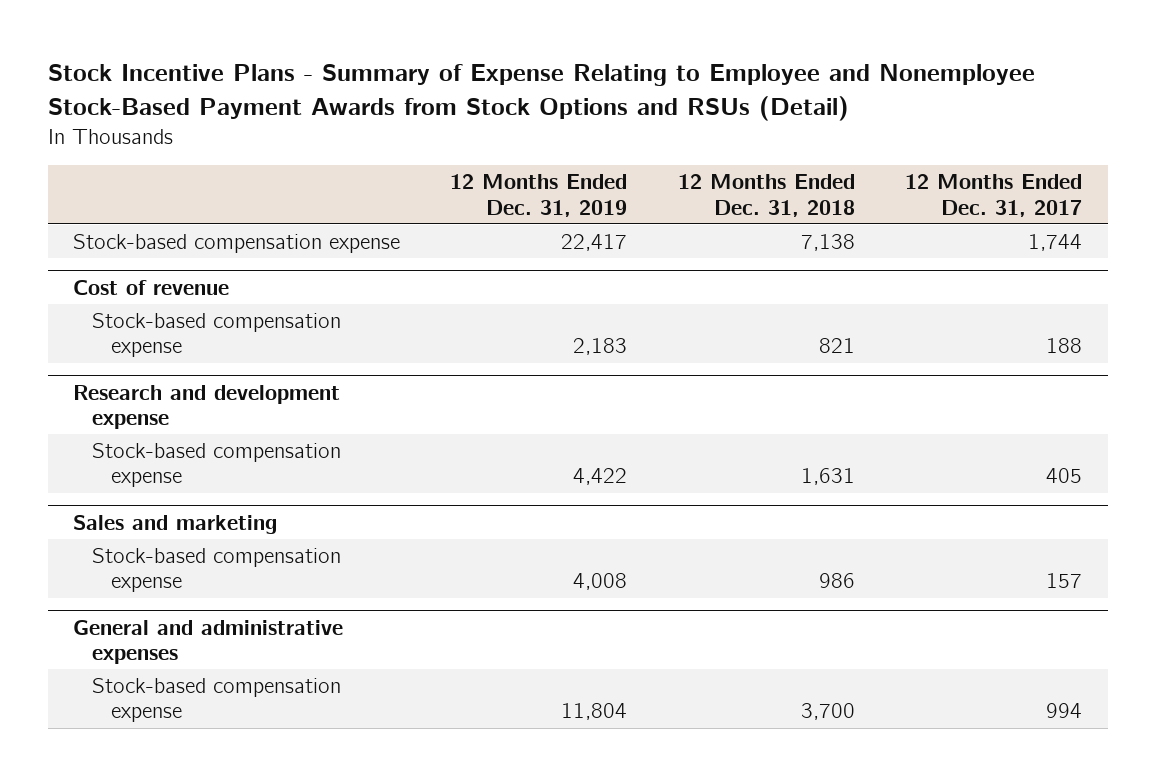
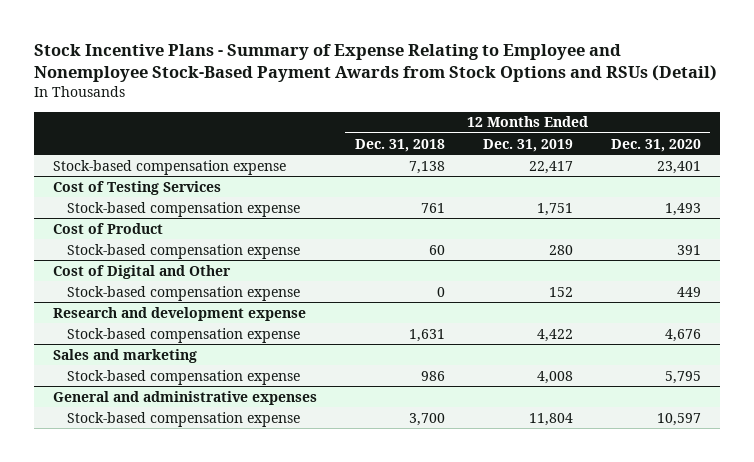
- | 12 Months Ended Dec. 31, 2019 | 12 Months Ended Dec. 31, 2018 | 12 Months Ended Dec. 31, 2017
+ | 12 Months Ended Dec. 31, 2018 | 12 Months Ended Dec. 31, 2019 | 12 Months Ended Dec. 31, 2020
- Cost of revenue
- Stock-based compensation expense | 2,183 | 821 | 188
+ Cost of Testing Services
+ Stock-based compensation expense | 761 | 1,751 | 1,493
+ Cost of Product
+ Stock-based compensation expense | 60 | 280 | 391
+ Cost of Digital and Other
+ Stock-based compensation expense | 0 | 152 | 449

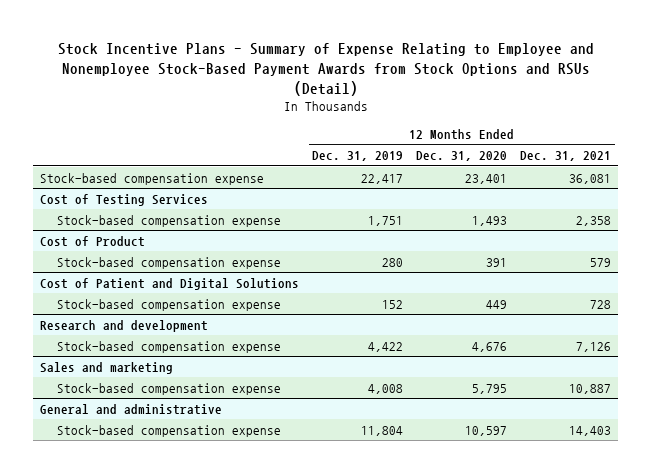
- | 12 Months Ended Dec. 31, 2018 | 12 Months Ended Dec. 31, 2019 | 12 Months Ended Dec. 31, 2020
+ | 12 Months Ended Dec. 31, 2019 | 12 Months Ended Dec. 31, 2020 | 12 Months Ended Dec. 31, 2021
- Cost of Digital and Other
+ Cost of Patient and Digital Solutions
- Research and development expense
+ Research and development
- General and administrative expenses
+ General and administrative

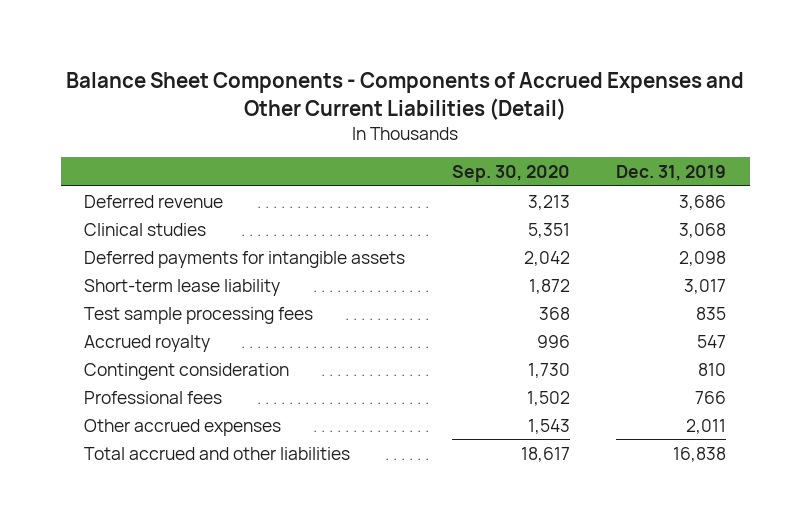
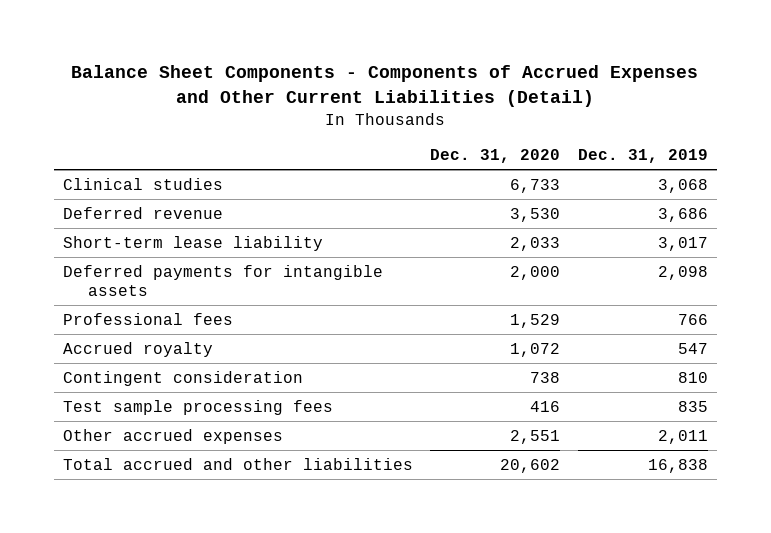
- | Sep. 30, 2020 | Dec. 31, 2019
+ | Dec. 31, 2020 | Dec. 31, 2019
moved down: Deferred revenue | 3,530 | 3,686
moved down: Deferred payments for intangible assets | 2,000 | 2,098
moved up: Professional fees | 1,529 | 766
moved down: Test sample processing fees | 416 | 835

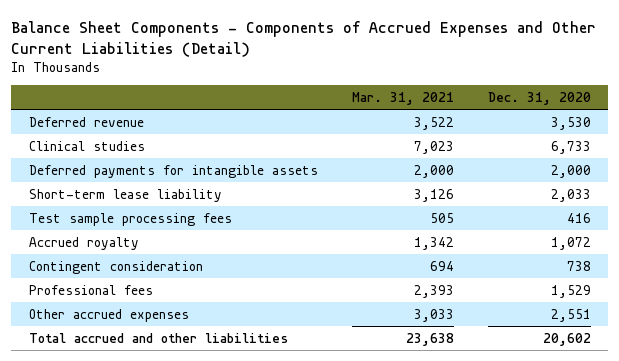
- | Dec. 31, 2020 | Dec. 31, 2019
+ | Mar. 31, 2021 | Dec. 31, 2020
moved down: Clinical studies | 7,023 | 6,733
moved down: Short-term lease liability | 3,126 | 2,033
moved up: Test sample processing fees | 505 | 416
moved down: Professional fees | 2,393 | 1,529

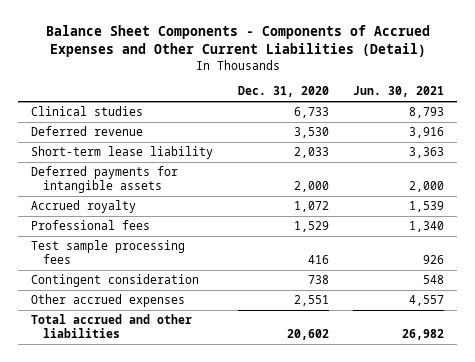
- | Mar. 31, 2021 | Dec. 31, 2020
+ | Dec. 31, 2020 | Jun. 30, 2021
moved down: Deferred revenue | 3,530 | 3,916
moved down: Deferred payments for intangible assets | 2,000 | 2,000
moved down: Test sample processing fees | 416 | 926
moved down: Contingent consideration | 738 | 548

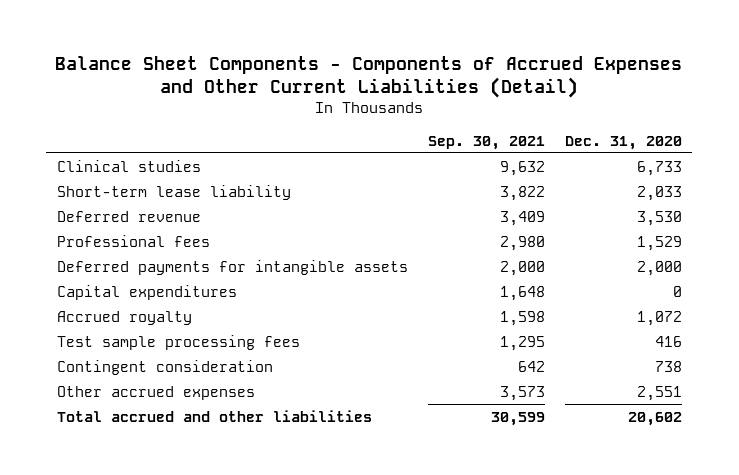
- | Dec. 31, 2020 | Jun. 30, 2021
+ | Sep. 30, 2021 | Dec. 31, 2020
moved down: Deferred revenue | 3,409 | 3,530
moved up: Professional fees | 2,980 | 1,529
+ Capital expenditures | 1,648 | 0

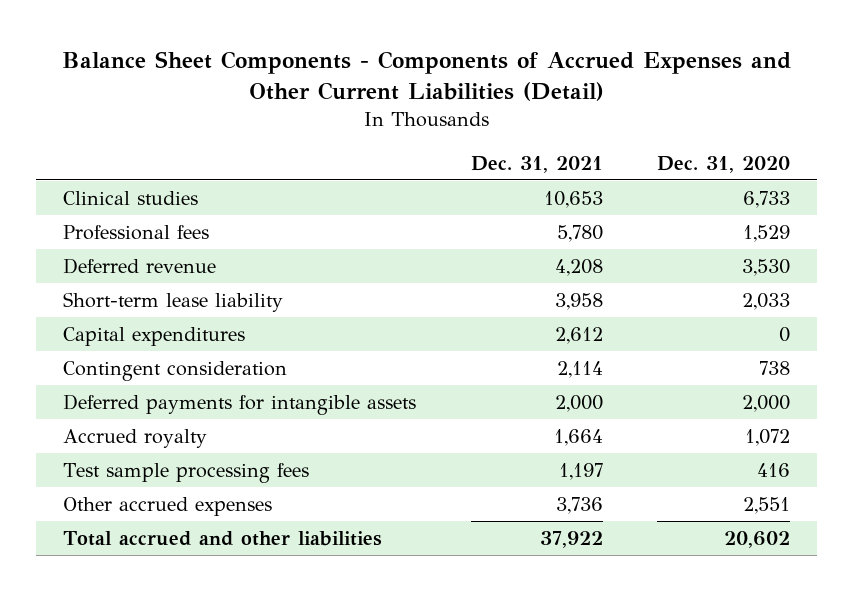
- | Sep. 30, 2021 | Dec. 31, 2020
+ | Dec. 31, 2021 | Dec. 31, 2020
moved down: Deferred revenue | 4,208 | 3,530
moved down: Short-term lease liability | 3,958 | 2,033
moved up: Contingent consideration | 2,114 | 738
moved down: Deferred payments for intangible assets | 2,000 | 2,000

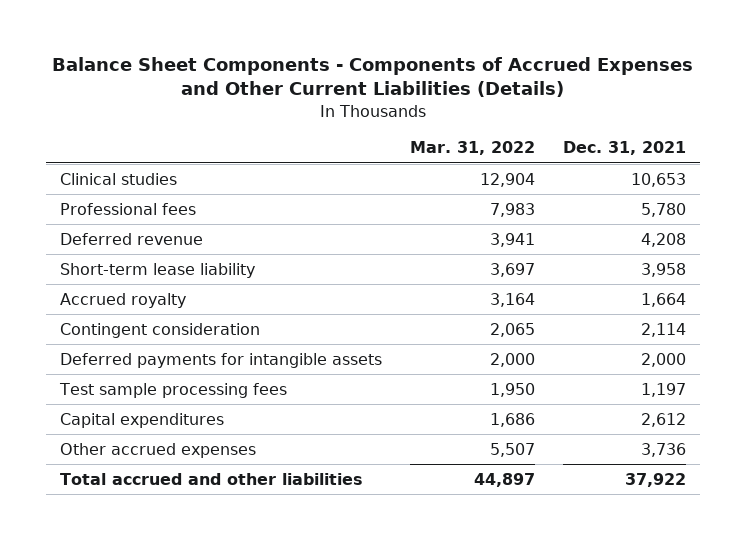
- Balance Sheet Components - Components of Accrued Expenses and Other Current Liabilities (Detail)
+ Balance Sheet Components - Components of Accrued Expenses and Other Current Liabilities (Details)
- | Dec. 31, 2021 | Dec. 31, 2020
+ | Mar. 31, 2022 | Dec. 31, 2021
moved up: Accrued royalty | 3,164 | 1,664
moved down: Capital expenditures | 1,686 | 2,612

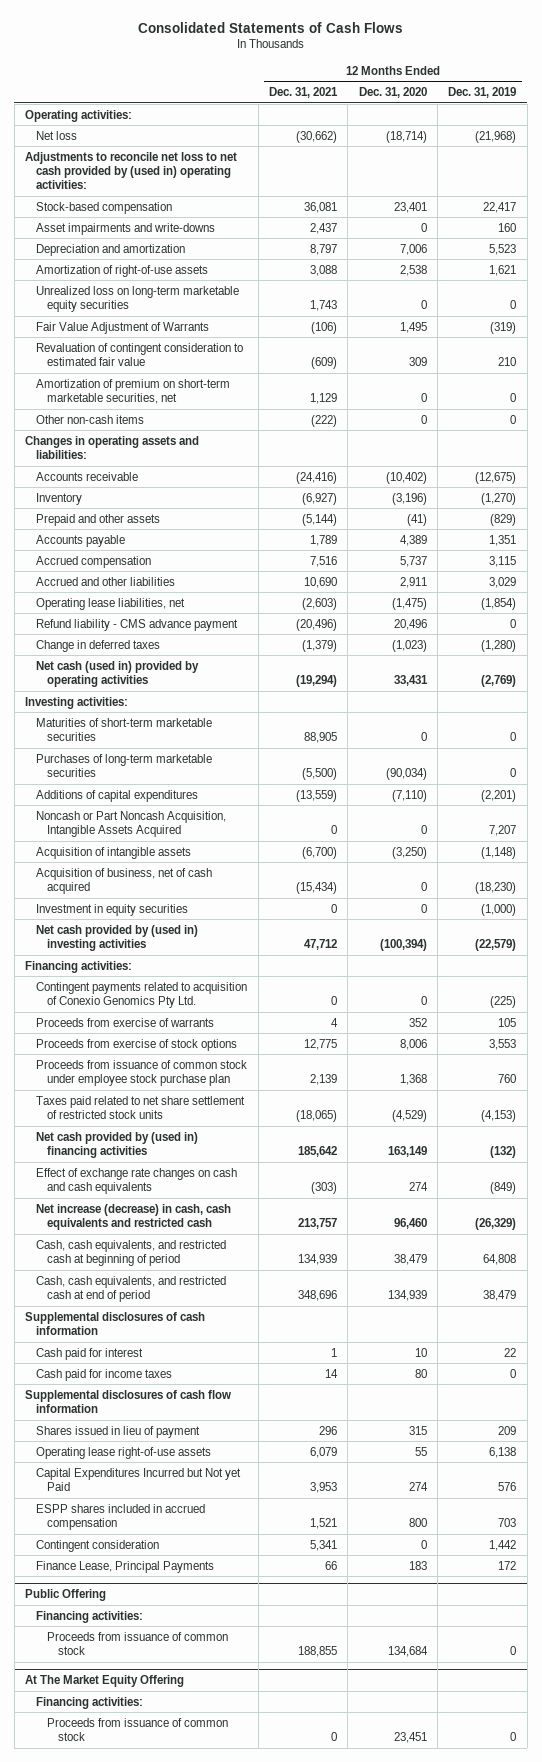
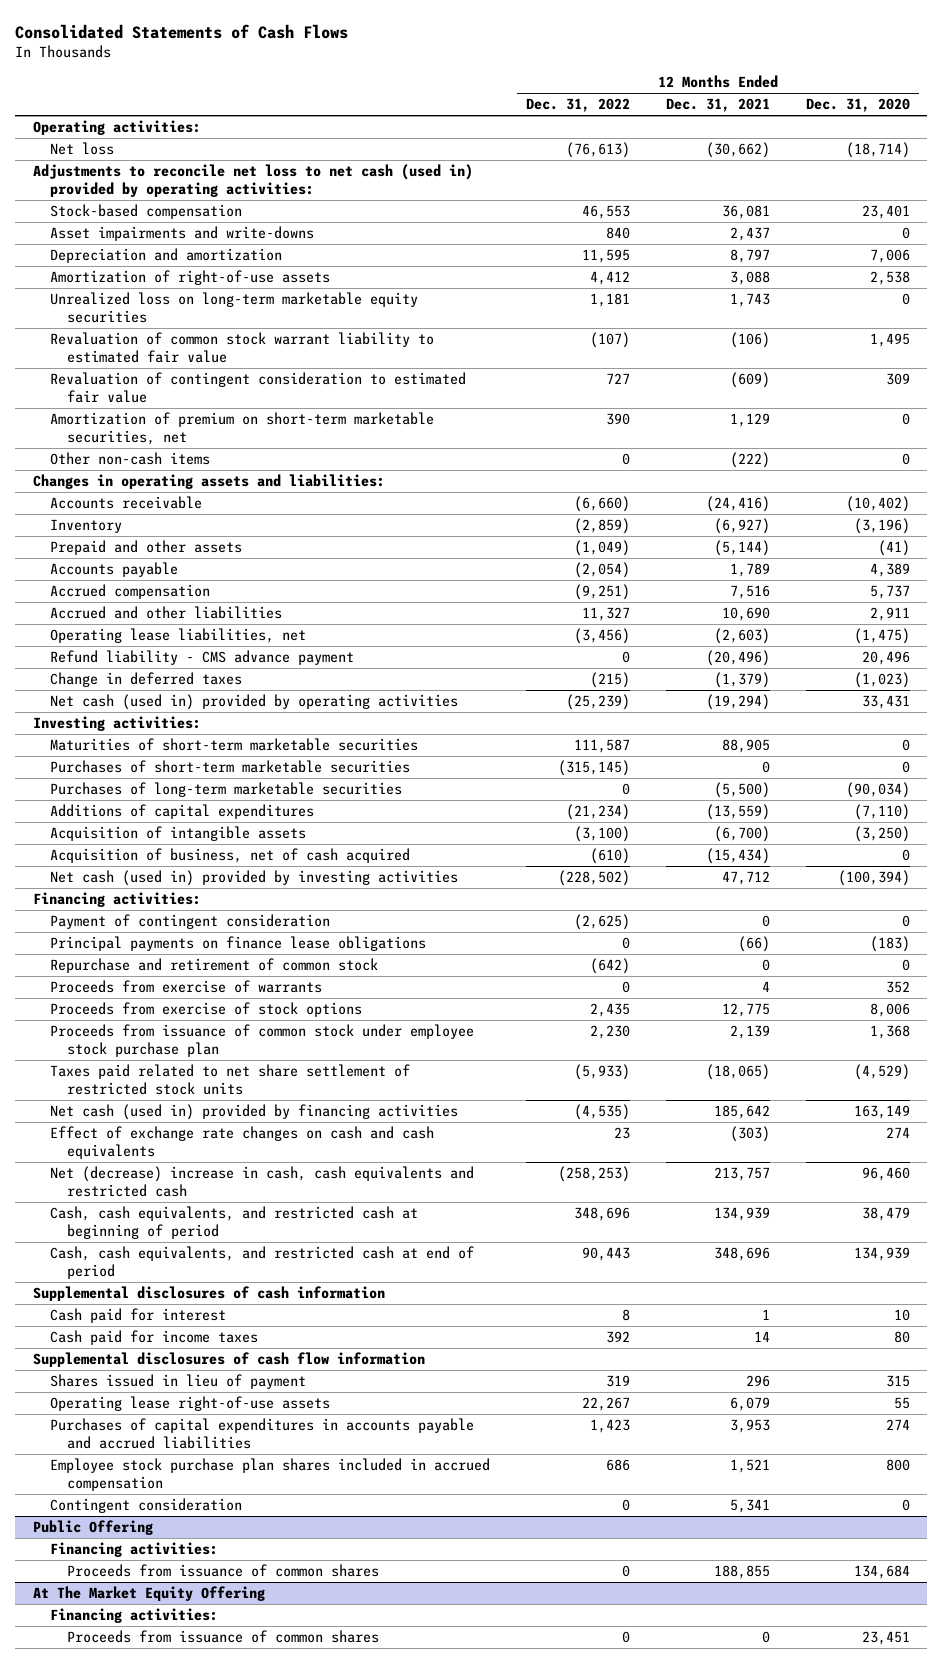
- | 12 Months Ended Dec. 31, 2021 | 12 Months Ended Dec. 31, 2020 | 12 Months Ended Dec. 31, 2019
+ | 12 Months Ended Dec. 31, 2022 | 12 Months Ended Dec. 31, 2021 | 12 Months Ended Dec. 31, 2020
- Adjustments to reconcile net loss to net cash provided by (used in) operating activities:
+ Adjustments to reconcile net loss to net cash (used in) provided by operating activities:
- Fair Value Adjustment of Warrants | (106) | 1,495 | (319)
+ Revaluation of common stock warrant liability to estimated fair value | (107) | (106) | 1,495
+ Purchases of short-term marketable securities | (315,145) | 0 | 0
- Noncash or Part Noncash Acquisition, Intangible Assets Acquired | 0 | 0 | 7,207
- Investment in equity securities | 0 | 0 | (1,000)
- Net cash provided by (used in) investing activities | 47,712 | (100,394) | (22,579)
+ Net cash (used in) provided by investing activities | (228,502) | 47,712 | (100,394)
- Contingent payments related to acquisition of Conexio Genomics Pty Ltd. | 0 | 0 | (225)
+ Payment of contingent consideration | (2,625) | 0 | 0
+ Principal payments on finance lease obligations | 0 | (66) | (183)
+ Repurchase and retirement of common stock | (642) | 0 | 0
- Net cash provided by (used in) financing activities | 185,642 | 163,149 | (132)
+ Net cash (used in) provided by financing activities | (4,535) | 185,642 | 163,149
- Net increase (decrease) in cash, cash equivalents and restricted cash | 213,757 | 96,460 | (26,329)
+ Net (decrease) increase in cash, cash equivalents and restricted cash | (258,253) | 213,757 | 96,460
- Capital Expenditures Incurred but Not yet Paid | 3,953 | 274 | 576
- ESPP shares included in accrued compensation | 1,521 | 800 | 703
+ Purchases of capital expenditures in accounts payable and accrued liabilities | 1,423 | 3,953 | 274
+ Employee stock purchase plan shares included in accrued compensation | 686 | 1,521 | 800
- Finance Lease, Principal Payments | 66 | 183 | 172
@ Public Offering
- Proceeds from issuance of common stock | 188,855 | 134,684 | 0
+ Proceeds from issuance of common shares | 0 | 188,855 | 134,684
@ At The Market Equity Offering
- Proceeds from issuance of common stock | 0 | 23,451 | 0
+ Proceeds from issuance of common shares | 0 | 0 | 23,451

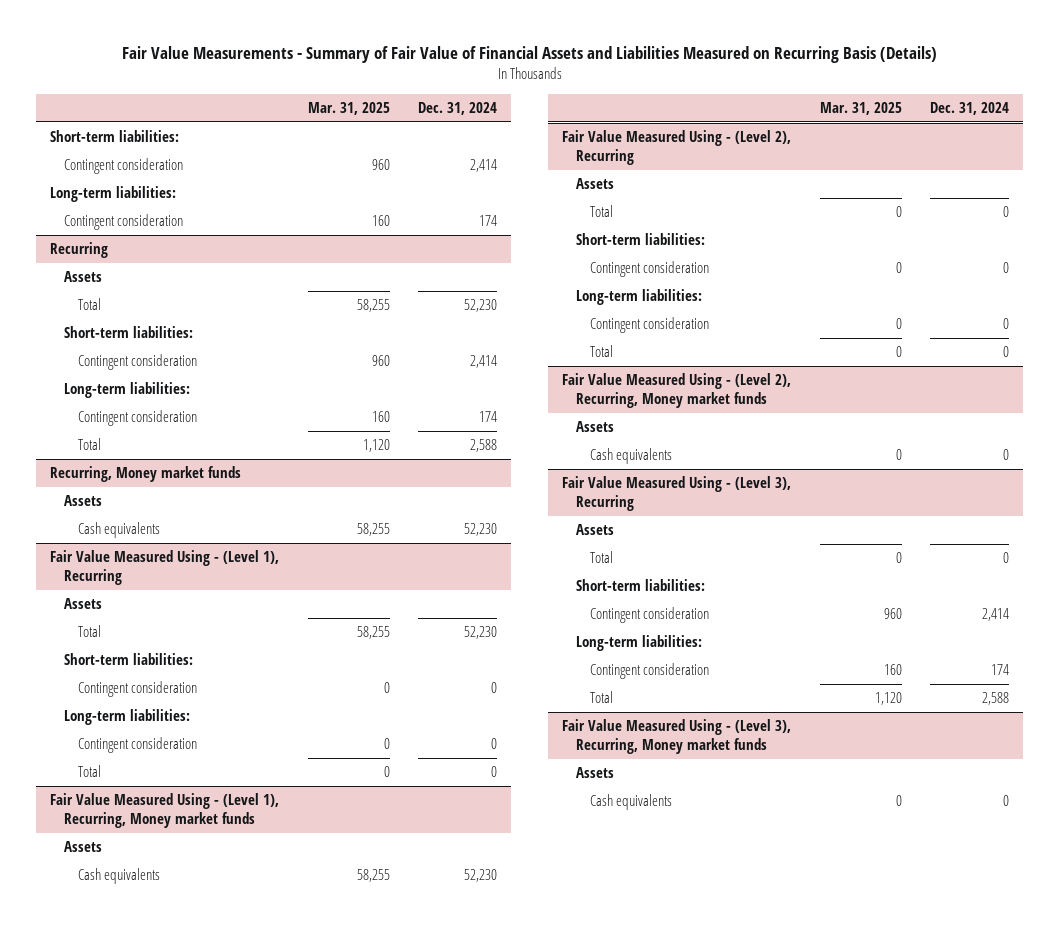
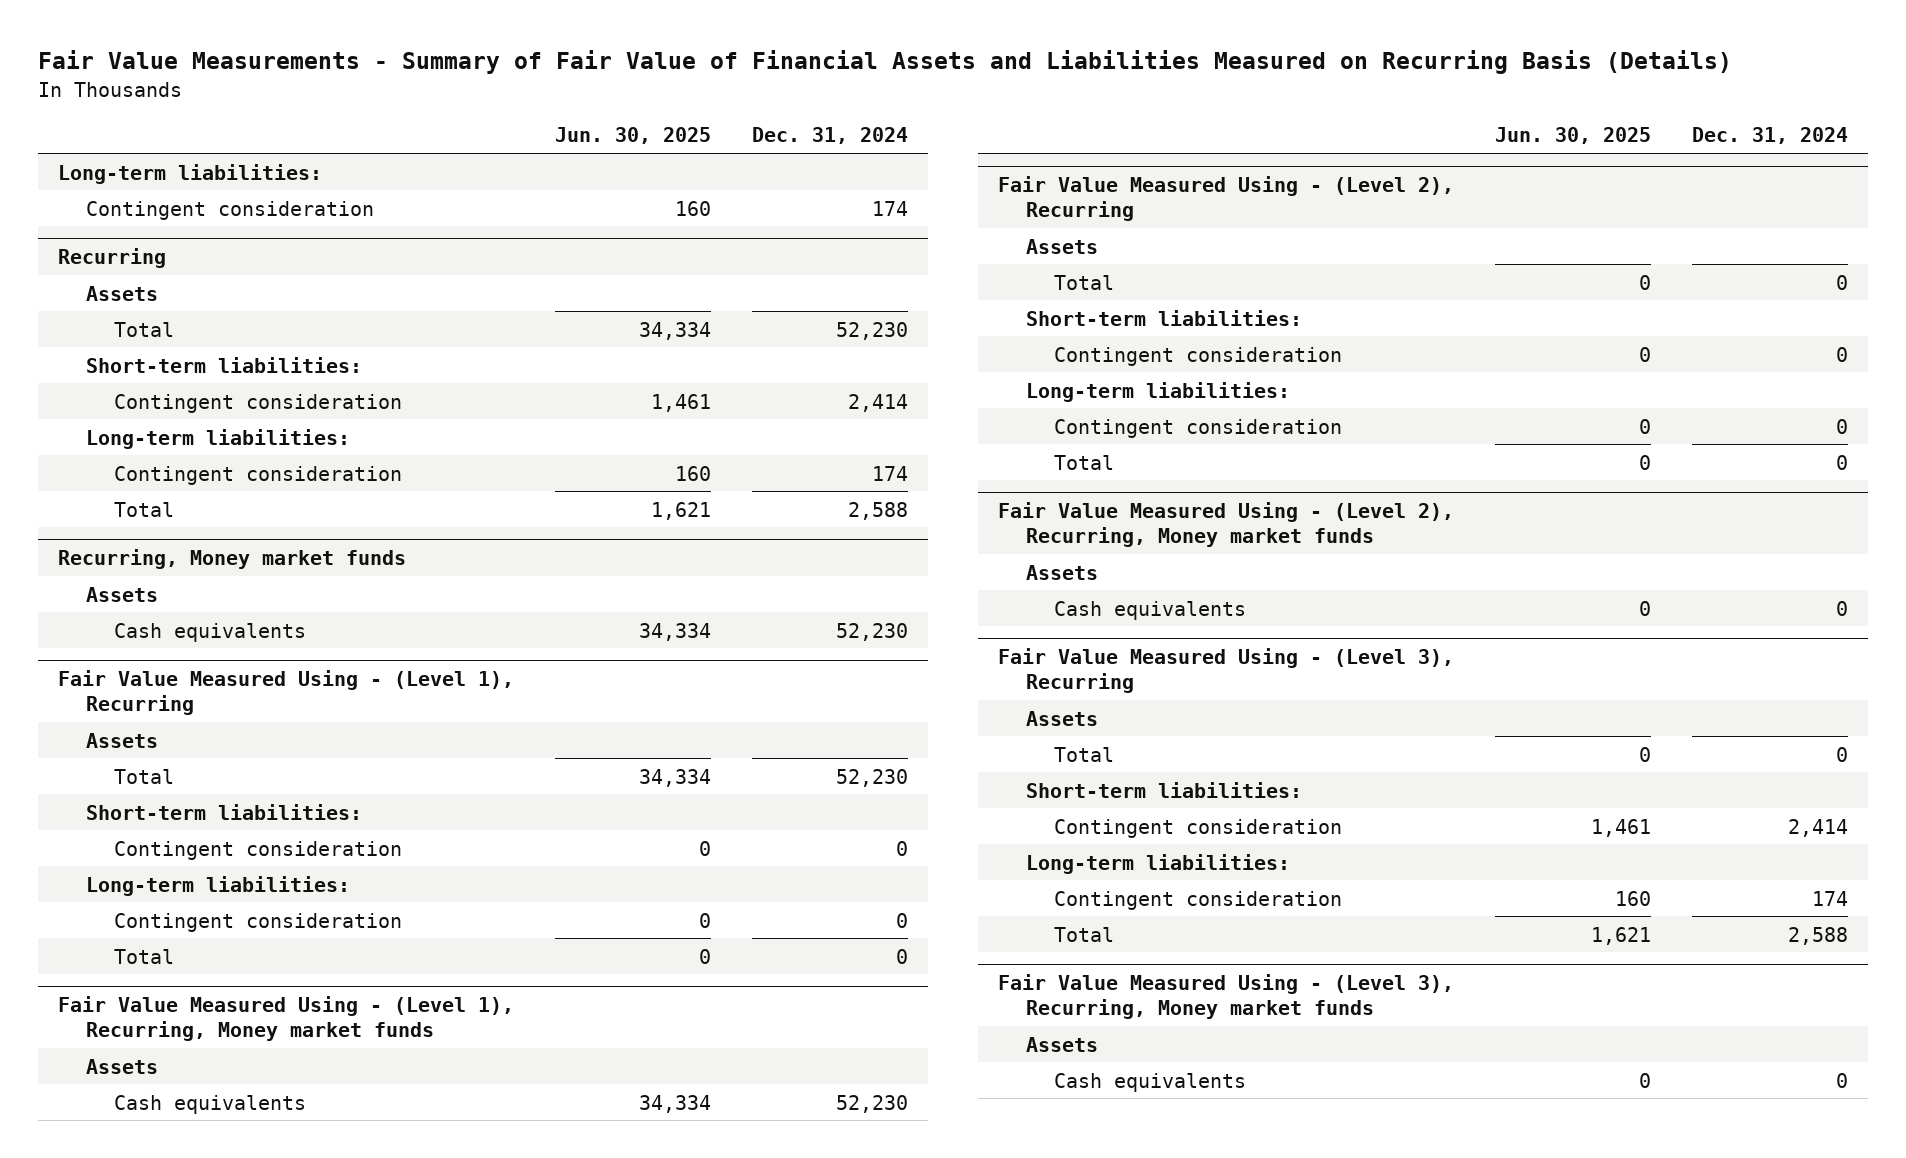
- | Mar. 31, 2025 | Dec. 31, 2024
+ | Jun. 30, 2025 | Dec. 31, 2024
- Short-term liabilities:
- Contingent consideration | 960 | 2,414

